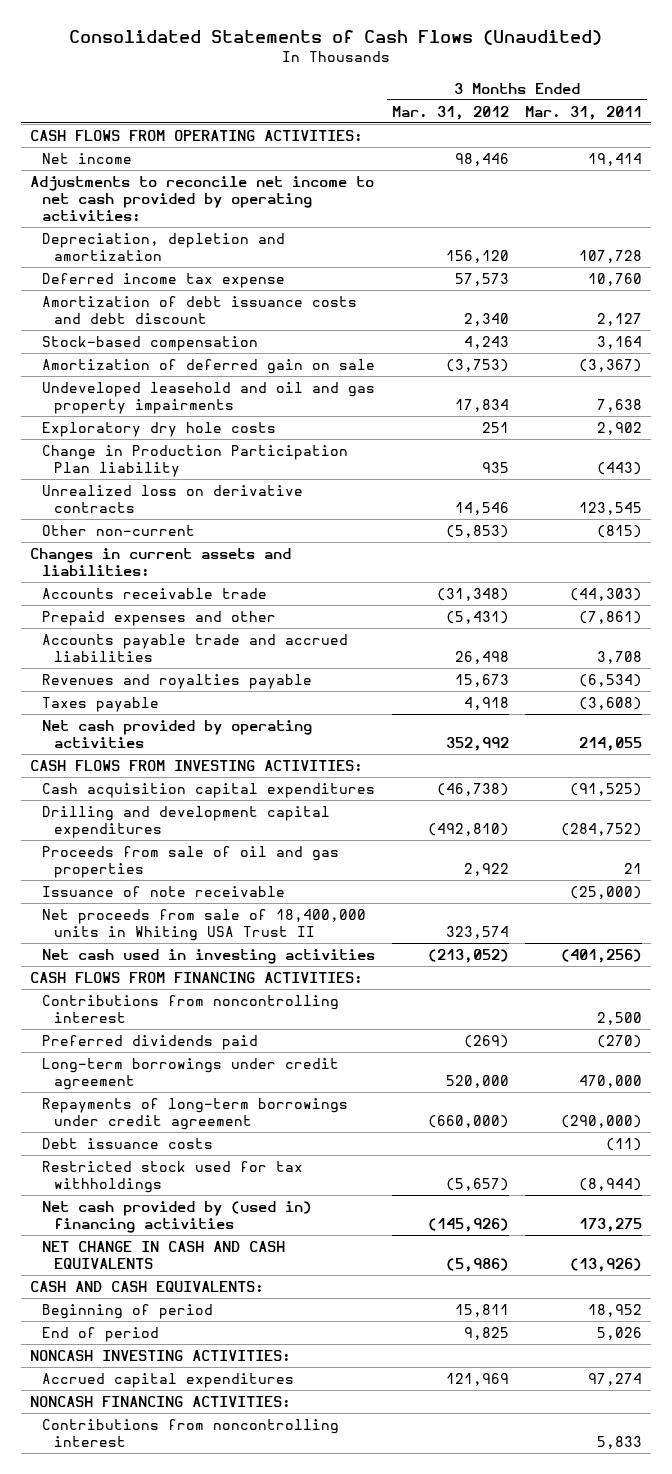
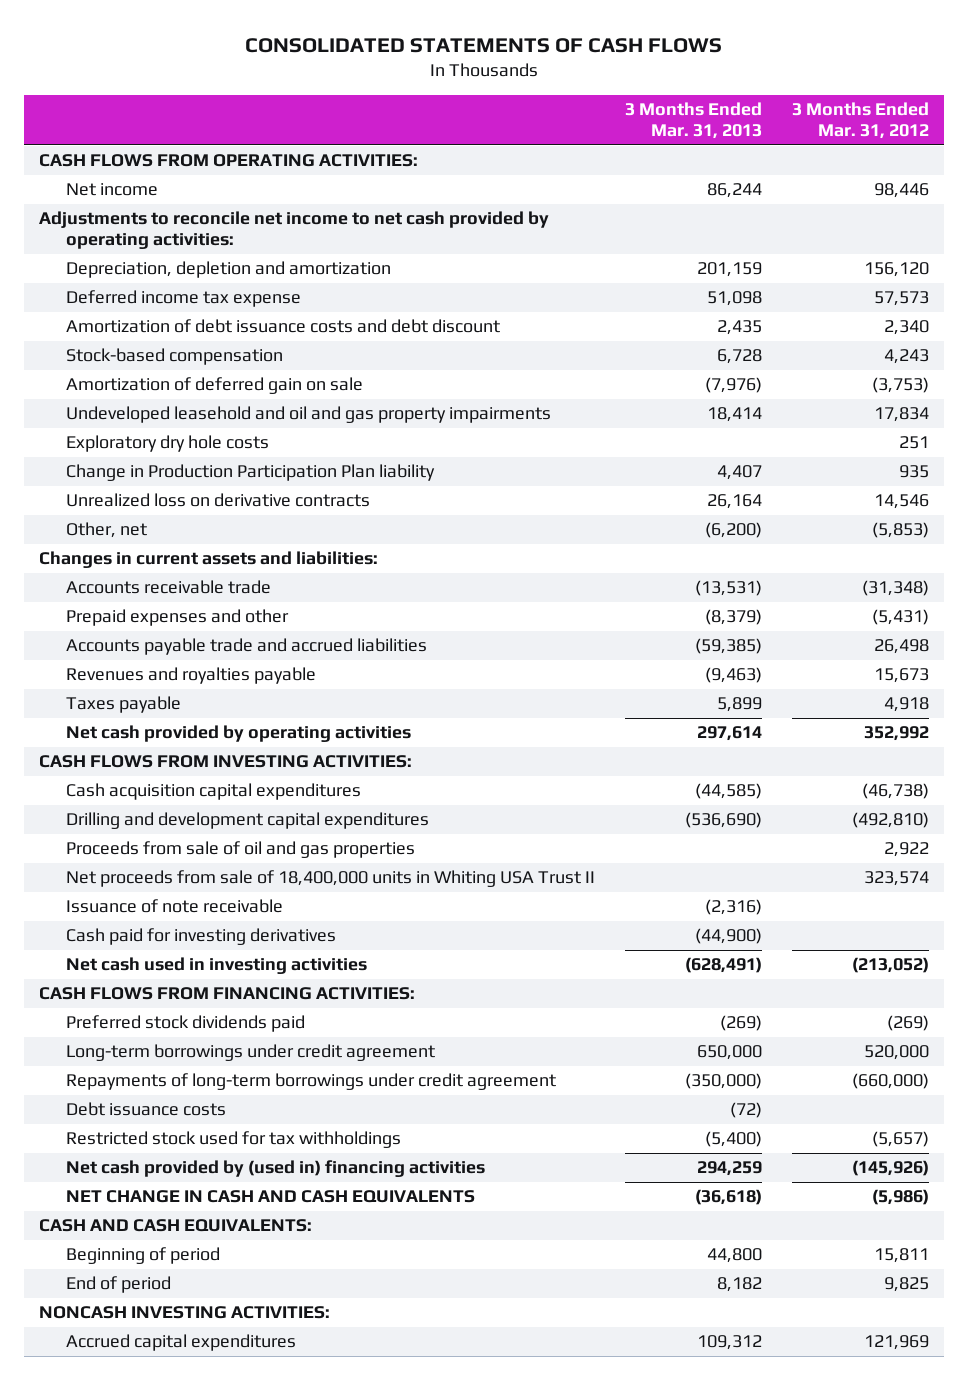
- Consolidated Statements of Cash Flows (Unaudited)
+ CONSOLIDATED STATEMENTS OF CASH FLOWS
- | 3 Months Ended Mar. 31, 2012 | 3 Months Ended Mar. 31, 2011
+ | 3 Months Ended Mar. 31, 2013 | 3 Months Ended Mar. 31, 2012
- Other non-current | (5,853) | (815)
+ Other, net | (6,200) | (5,853)
moved down: Issuance of note receivable | (2,316) |
+ Cash paid for investing derivatives | (44,900) |
- Contributions from noncontrolling interest | | 2,500
- Preferred dividends paid | (269) | (270)
+ Preferred stock dividends paid | (269) | (269)
- NONCASH FINANCING ACTIVITIES:
- Contributions from noncontrolling interest | | 5,833

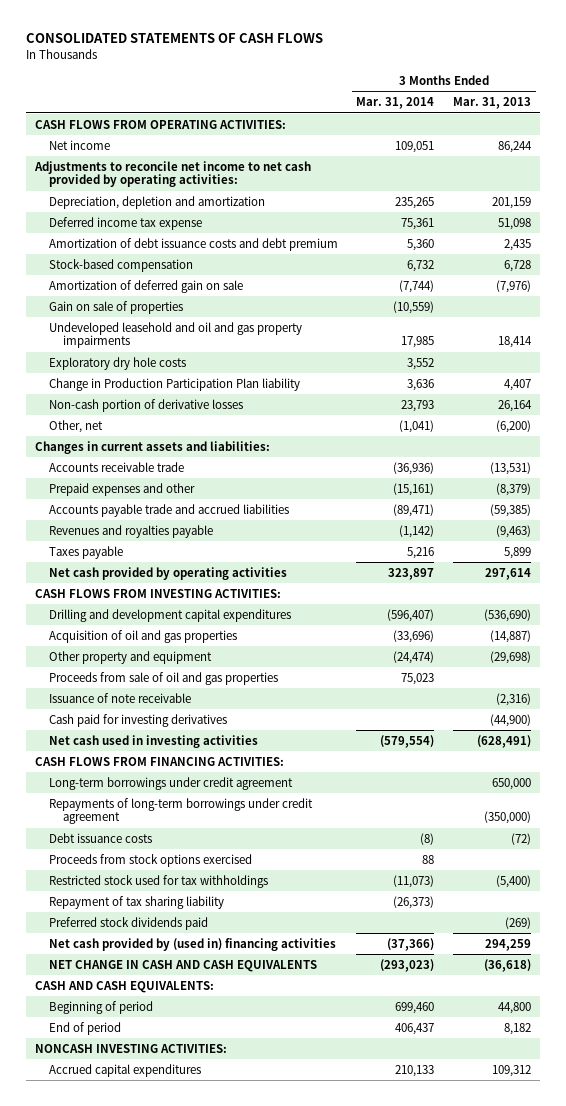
- | 3 Months Ended Mar. 31, 2013 | 3 Months Ended Mar. 31, 2012
+ | 3 Months Ended Mar. 31, 2014 | 3 Months Ended Mar. 31, 2013
- Amortization of debt issuance costs and debt discount | 2,435 | 2,340
+ Amortization of debt issuance costs and debt premium | 5,360 | 2,435
+ Gain on sale of properties | (10,559) |
- Unrealized loss on derivative contracts | 26,164 | 14,546
+ Non-cash portion of derivative losses | 23,793 | 26,164
- Cash acquisition capital expenditures | (44,585) | (46,738)
+ Acquisition of oil and gas properties | (33,696) | (14,887)
+ Other property and equipment | (24,474) | (29,698)
- Net proceeds from sale of 18,400,000 units in Whiting USA Trust II | | 323,574
+ Proceeds from stock options exercised | 88 |
+ Repayment of tax sharing liability | (26,373) |
moved down: Preferred stock dividends paid | | (269)

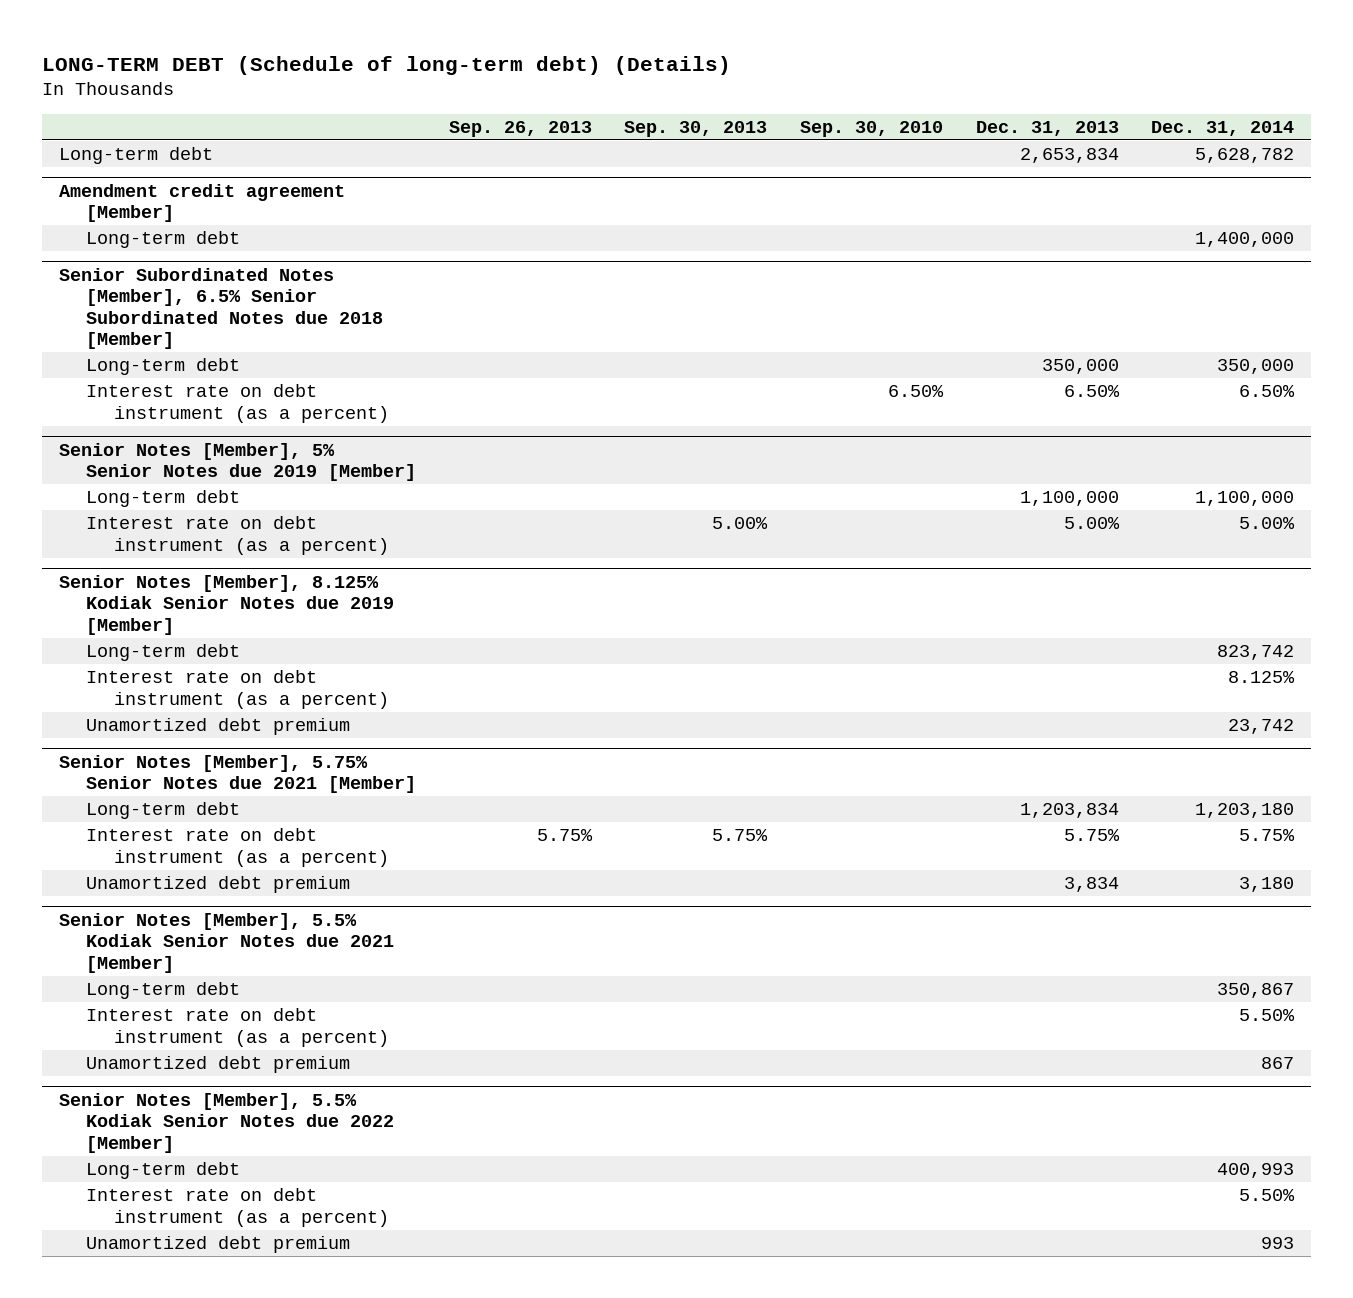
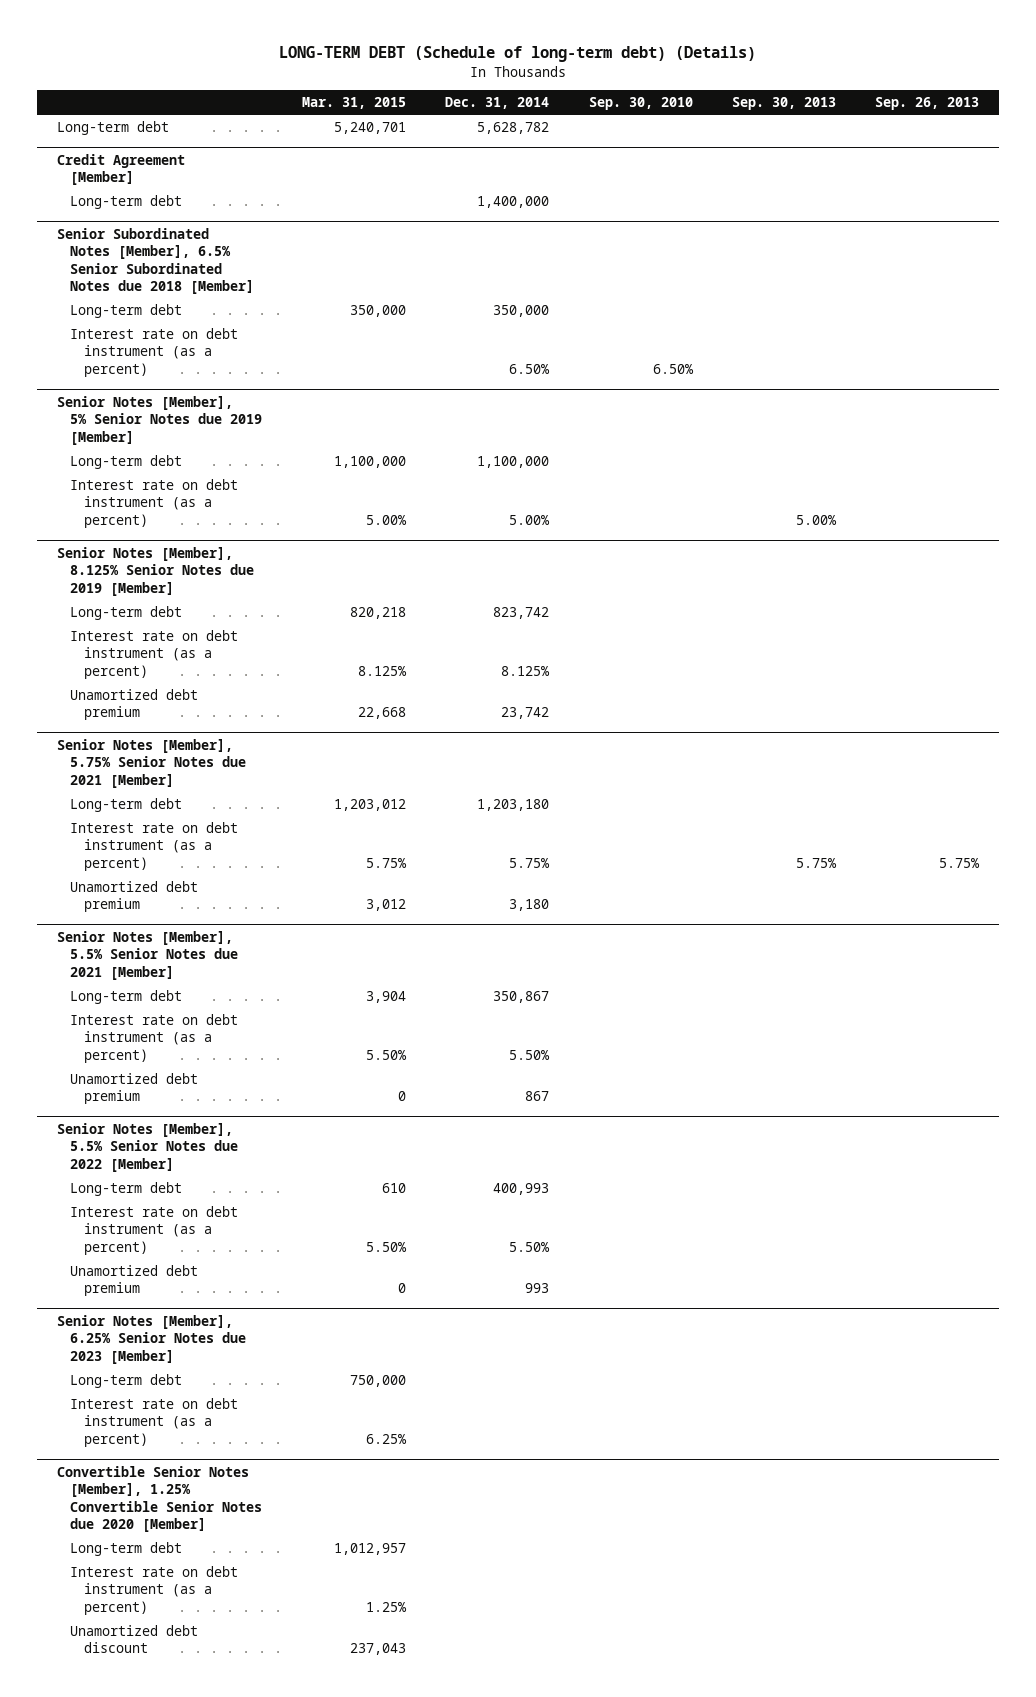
- | Sep. 26, 2013 | Sep. 30, 2013 | Sep. 30, 2010 | Dec. 31, 2013 | Dec. 31, 2014
+ | Mar. 31, 2015 | Dec. 31, 2014 | Sep. 30, 2010 | Sep. 30, 2013 | Sep. 26, 2013
- Amendment credit agreement [Member]
+ Credit Agreement [Member]
- Senior Notes [Member], 8.125% Kodiak Senior Notes due 2019 [Member]
+ Senior Notes [Member], 8.125% Senior Notes due 2019 [Member]
- Senior Notes [Member], 5.5% Kodiak Senior Notes due 2021 [Member]
+ Senior Notes [Member], 5.5% Senior Notes due 2021 [Member]
- Senior Notes [Member], 5.5% Kodiak Senior Notes due 2022 [Member]
+ Senior Notes [Member], 5.5% Senior Notes due 2022 [Member]
+ Senior Notes [Member], 6.25% Senior Notes due 2023 [Member]
+ Long-term debt | 750,000 | | | |
+ Interest rate on debt instrument (as a percent) | 6.25% | | | |
+ Convertible Senior Notes [Member], 1.25% Convertible Senior Notes due 2020 [Member]
+ Long-term debt | 1,012,957 | | | |
+ Interest rate on debt instrument (as a percent) | 1.25% | | | |
+ Unamortized debt discount | 237,043 | | | |

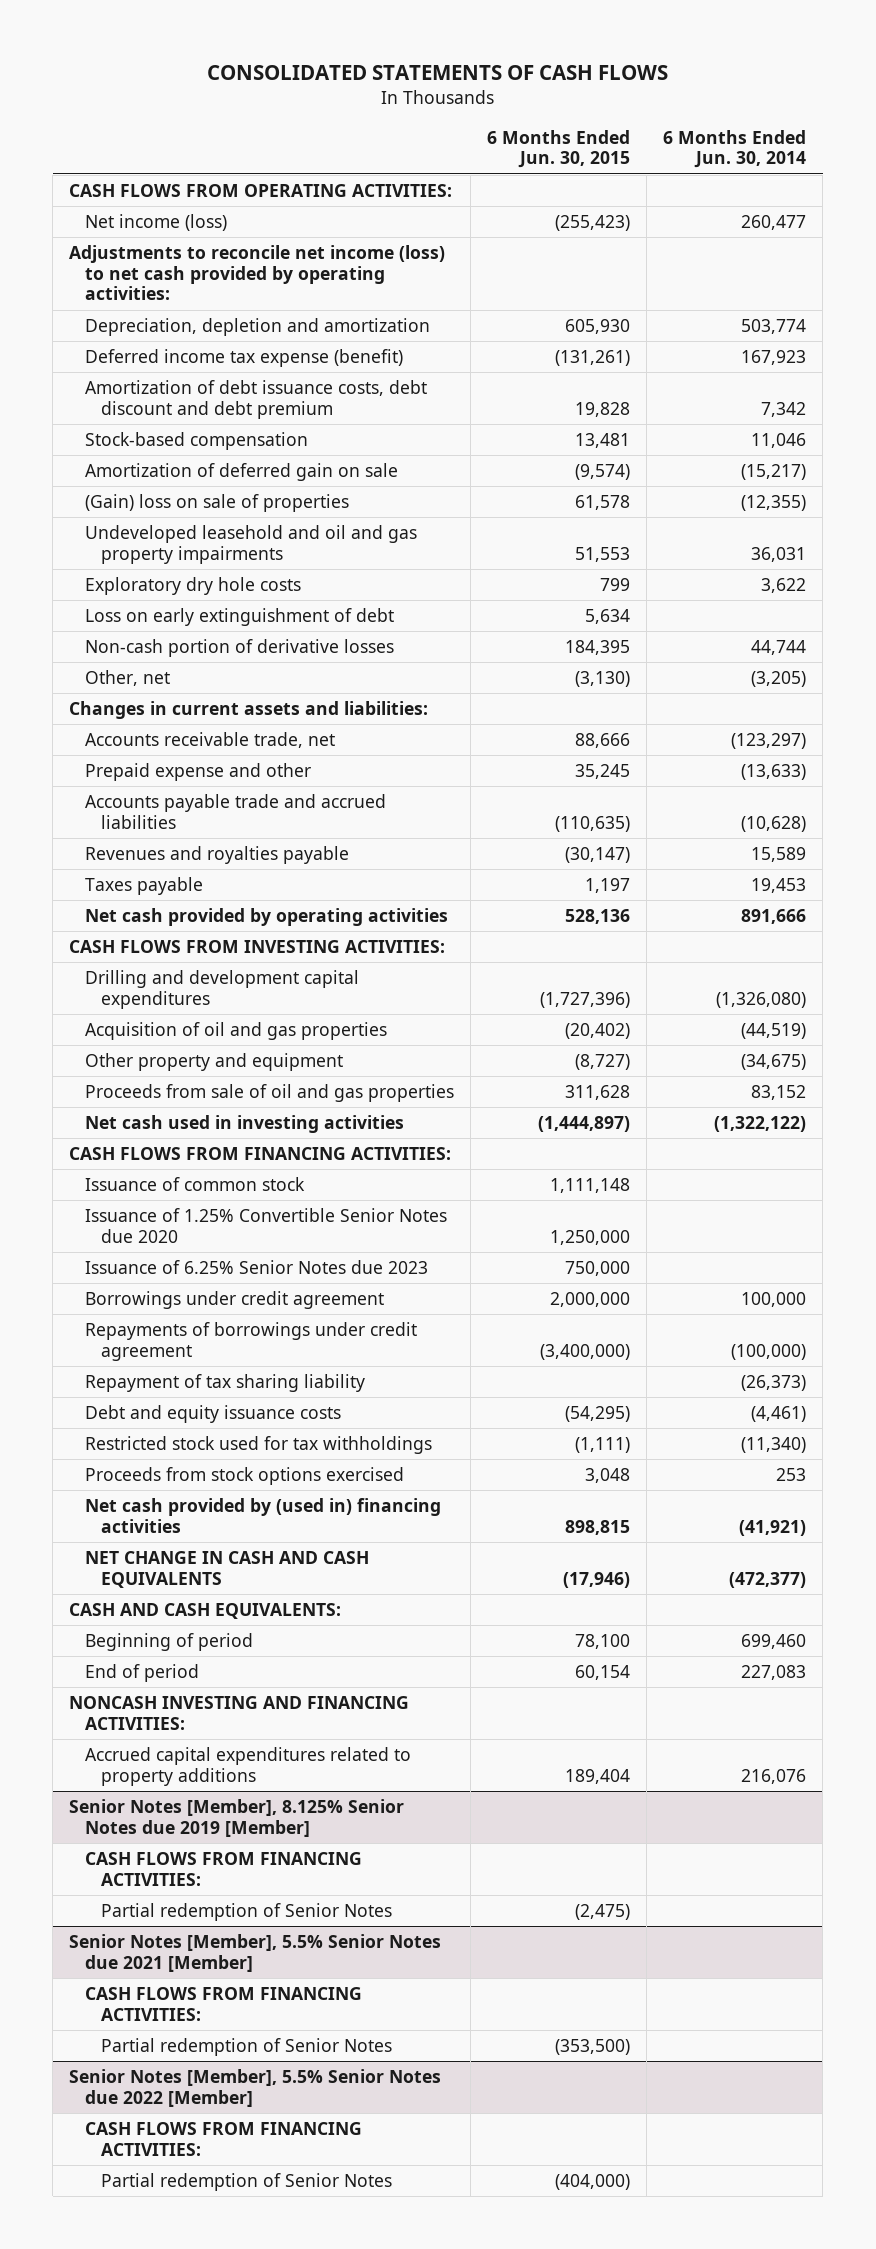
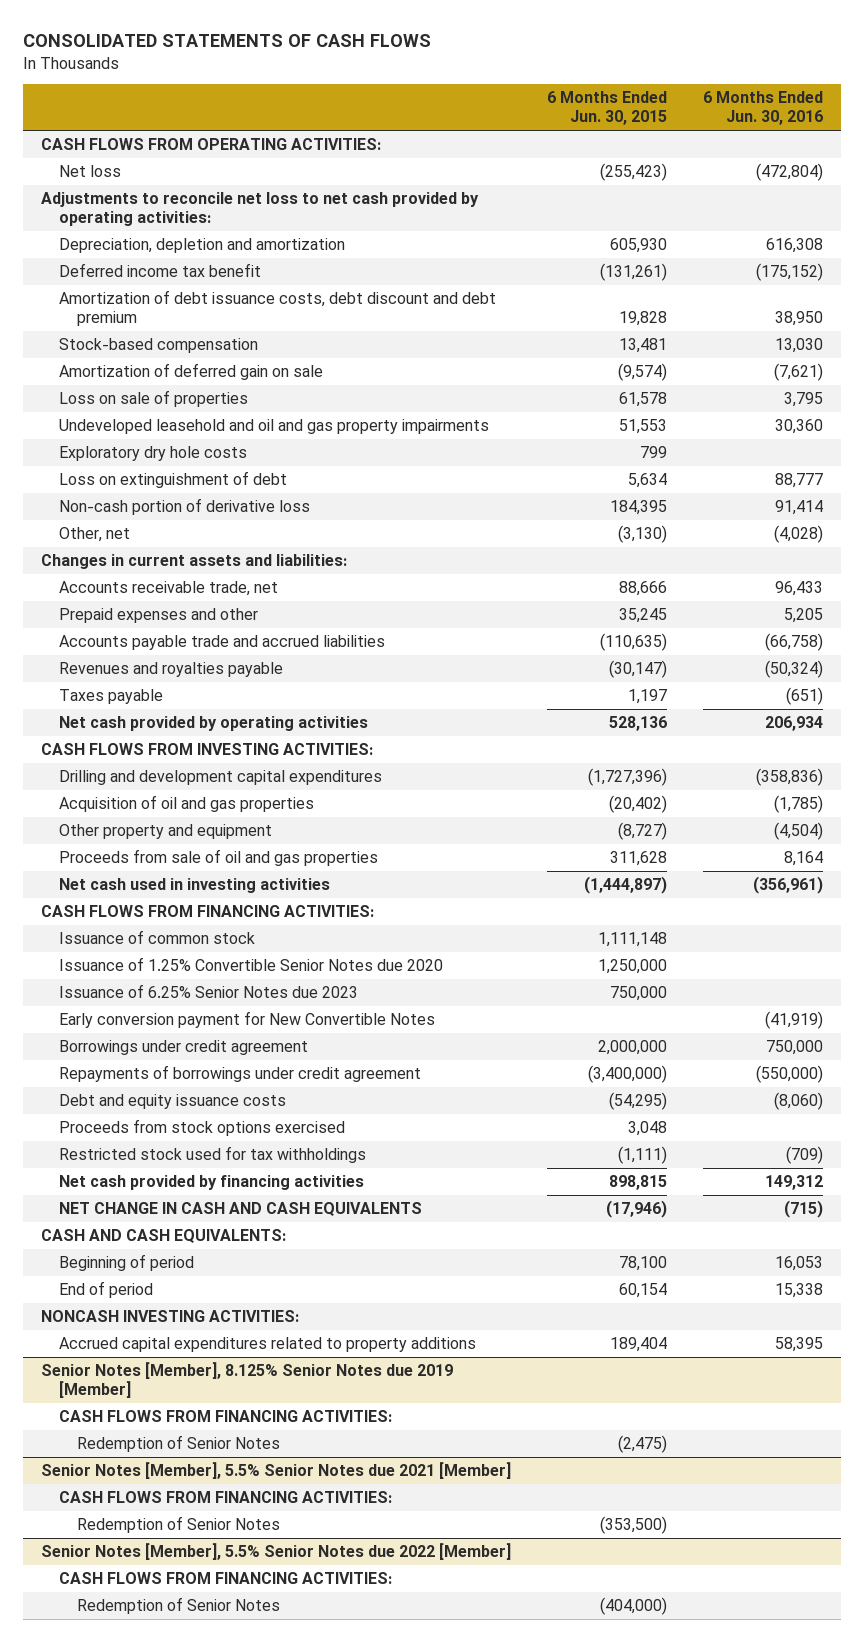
- | 6 Months Ended Jun. 30, 2015 | 6 Months Ended Jun. 30, 2014
+ | 6 Months Ended Jun. 30, 2015 | 6 Months Ended Jun. 30, 2016
- Net income (loss) | (255,423) | 260,477
- Adjustments to reconcile net income (loss) to net cash provided by operating activities:
+ Net loss | (255,423) | (472,804)
+ Adjustments to reconcile net loss to net cash provided by operating activities:
- Deferred income tax expense (benefit) | (131,261) | 167,923
+ Deferred income tax benefit | (131,261) | (175,152)
- (Gain) loss on sale of properties | 61,578 | (12,355)
+ Loss on sale of properties | 61,578 | 3,795
- Loss on early extinguishment of debt | 5,634 |
- Non-cash portion of derivative losses | 184,395 | 44,744
+ Loss on extinguishment of debt | 5,634 | 88,777
+ Non-cash portion of derivative loss | 184,395 | 91,414
- Prepaid expense and other | 35,245 | (13,633)
+ Prepaid expenses and other | 35,245 | 5,205
+ Early conversion payment for New Convertible Notes | | (41,919)
- Repayment of tax sharing liability | | (26,373)
- Net cash provided by (used in) financing activities | 898,815 | (41,921)
moved down: Restricted stock used for tax withholdings | (1,111) | (709)
+ Net cash provided by financing activities | 898,815 | 149,312
- NONCASH INVESTING AND FINANCING ACTIVITIES:
+ NONCASH INVESTING ACTIVITIES:
@ Senior Notes [Member], 8.125% Senior Notes due 2019 [Member]
- Partial redemption of Senior Notes | (2,475) |
+ Redemption of Senior Notes | (2,475) |
@ Senior Notes [Member], 5.5% Senior Notes due 2021 [Member]
- Partial redemption of Senior Notes | (353,500) |
+ Redemption of Senior Notes | (353,500) |
@ Senior Notes [Member], 5.5% Senior Notes due 2022 [Member]
- Partial redemption of Senior Notes | (404,000) |
+ Redemption of Senior Notes | (404,000) |

